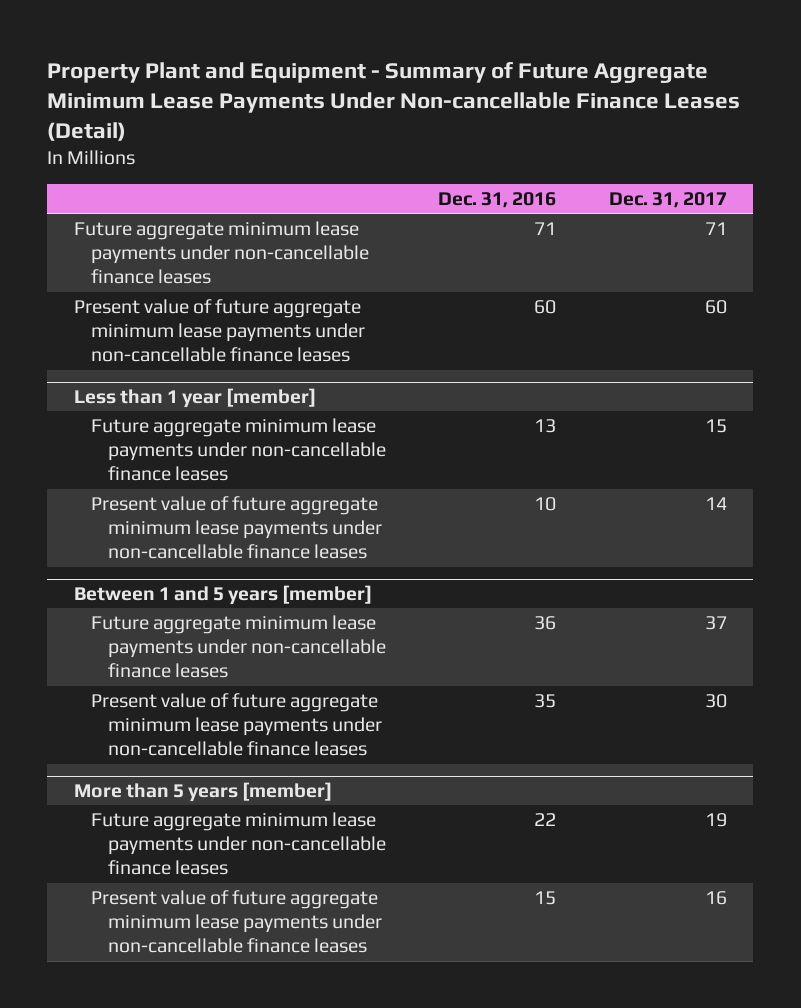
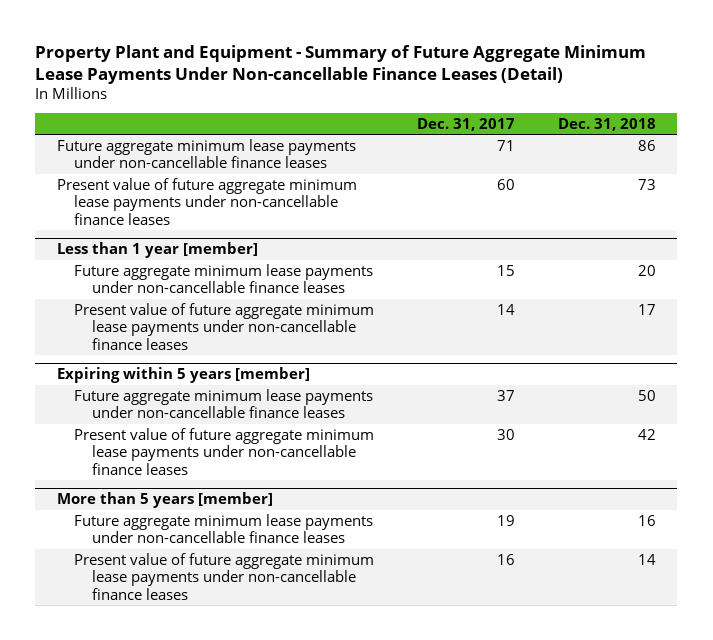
- | Dec. 31, 2016 | Dec. 31, 2017
+ | Dec. 31, 2017 | Dec. 31, 2018
- Between 1 and 5 years [member]
+ Expiring within 5 years [member]

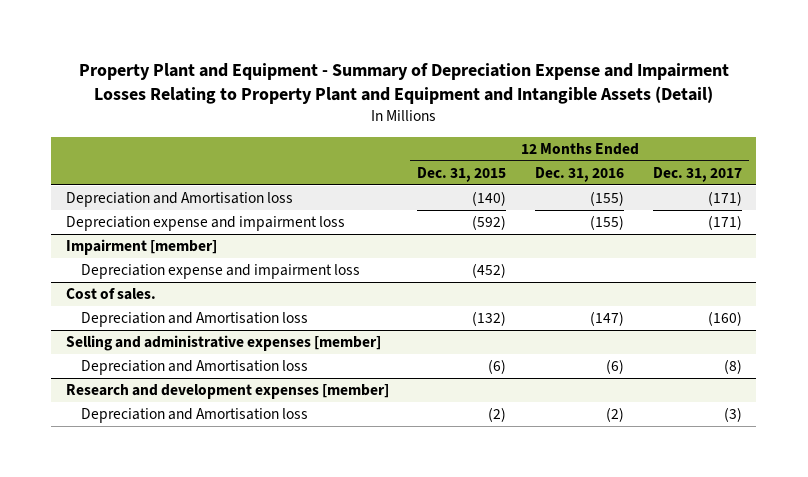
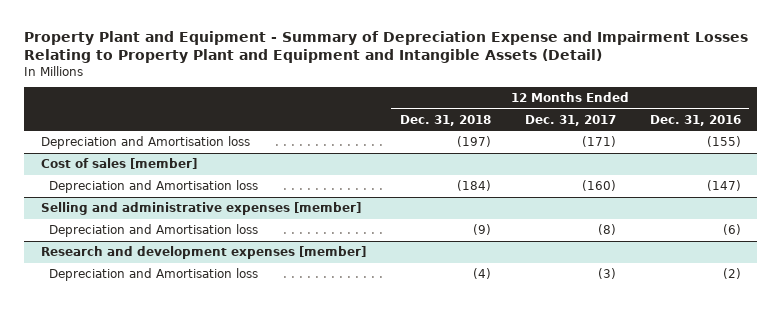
- | 12 Months Ended Dec. 31, 2015 | 12 Months Ended Dec. 31, 2016 | 12 Months Ended Dec. 31, 2017
+ | 12 Months Ended Dec. 31, 2018 | 12 Months Ended Dec. 31, 2017 | 12 Months Ended Dec. 31, 2016
- Depreciation expense and impairment loss | (592) | (155) | (171)
- Impairment [member]
- Depreciation expense and impairment loss | (452) | |
- Cost of sales.
+ Cost of sales [member]

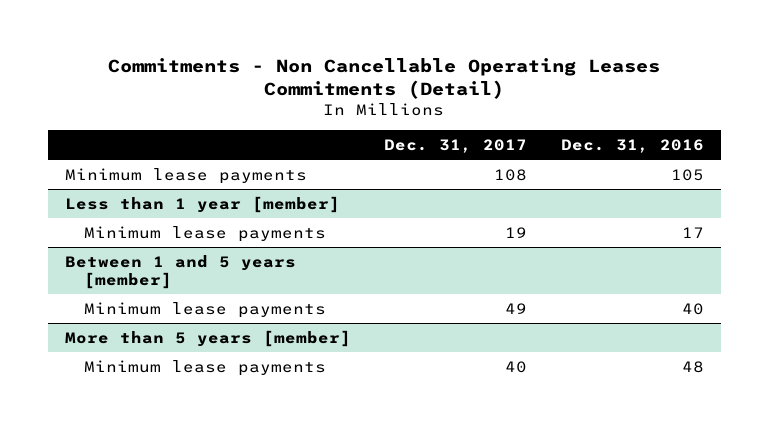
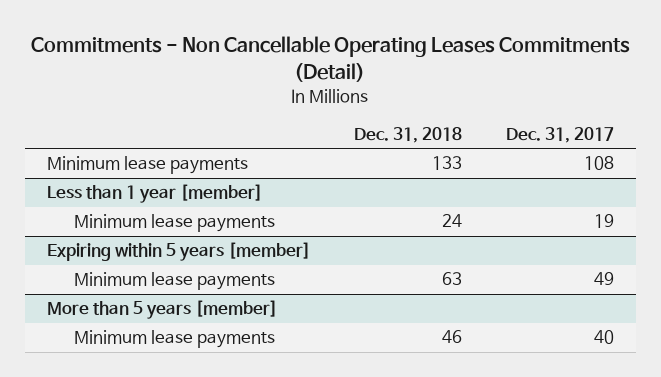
- | Dec. 31, 2017 | Dec. 31, 2016
+ | Dec. 31, 2018 | Dec. 31, 2017
- Between 1 and 5 years [member]
+ Expiring within 5 years [member]

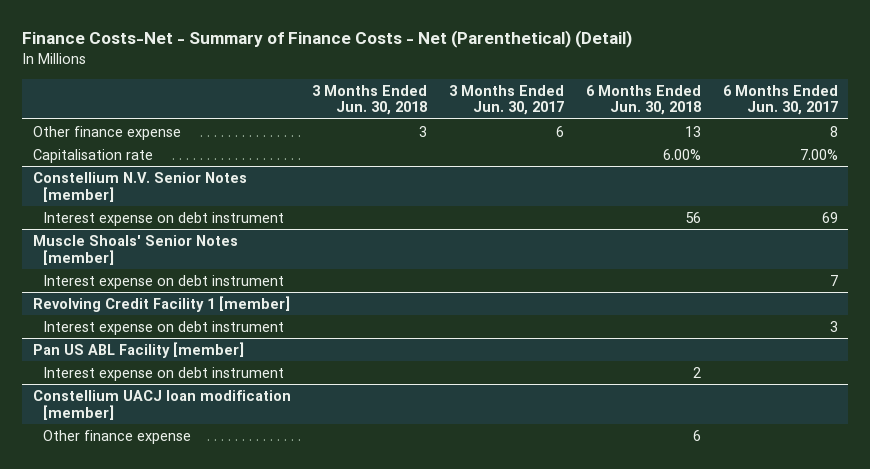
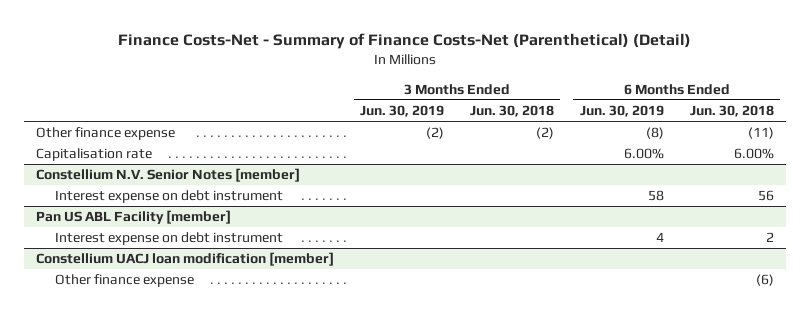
- Finance Costs-Net - Summary of Finance Costs - Net (Parenthetical) (Detail)
+ Finance Costs-Net - Summary of Finance Costs-Net (Parenthetical) (Detail)
- | 3 Months Ended Jun. 30, 2018 | 3 Months Ended Jun. 30, 2017 | 6 Months Ended Jun. 30, 2018 | 6 Months Ended Jun. 30, 2017
+ | 3 Months Ended Jun. 30, 2019 | 3 Months Ended Jun. 30, 2018 | 6 Months Ended Jun. 30, 2019 | 6 Months Ended Jun. 30, 2018
- Other finance expense | 3 | 6 | 13 | 8
+ Other finance expense | (2) | (2) | (8) | (11)
- Muscle Shoals' Senior Notes [member]
- Interest expense on debt instrument | | | | 7
- Revolving Credit Facility 1 [member]
- Interest expense on debt instrument | | | | 3
@ Constellium UACJ loan modification [member]
- Other finance expense | | | 6 |
+ Other finance expense | | | | (6)

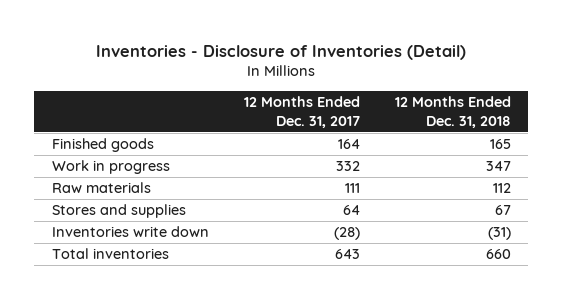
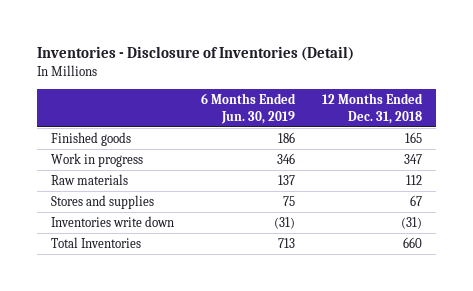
- | 12 Months Ended Dec. 31, 2017 | 12 Months Ended Dec. 31, 2018
+ | 6 Months Ended Jun. 30, 2019 | 12 Months Ended Dec. 31, 2018
- Total inventories | 643 | 660
+ Total Inventories | 713 | 660

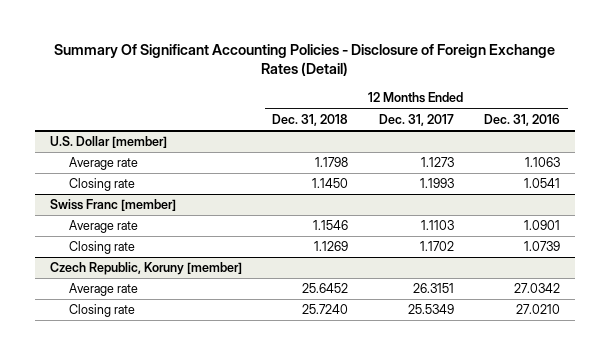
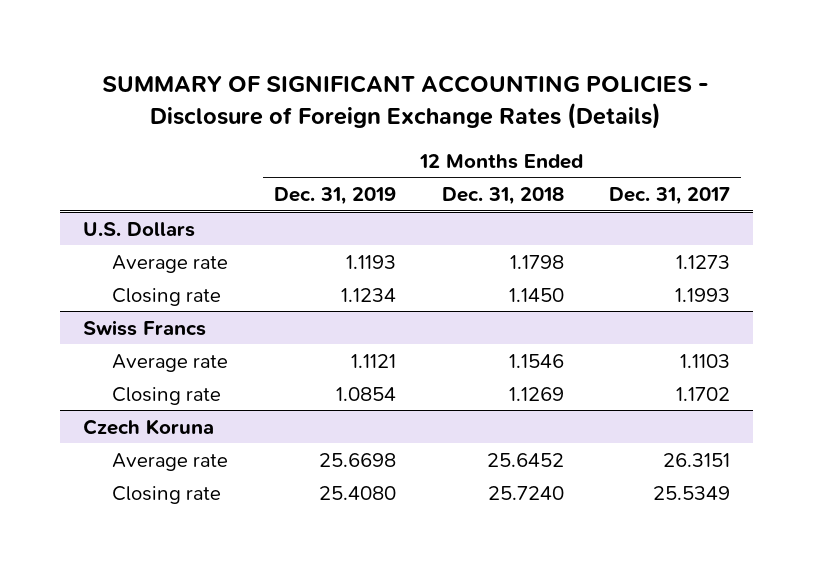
- Summary Of Significant Accounting Policies - Disclosure of Foreign Exchange Rates (Detail)
+ SUMMARY OF SIGNIFICANT ACCOUNTING POLICIES - Disclosure of Foreign Exchange Rates (Details)
- | 12 Months Ended Dec. 31, 2018 | 12 Months Ended Dec. 31, 2017 | 12 Months Ended Dec. 31, 2016
+ | 12 Months Ended Dec. 31, 2019 | 12 Months Ended Dec. 31, 2018 | 12 Months Ended Dec. 31, 2017
- U.S. Dollar [member]
+ U.S. Dollars
- Swiss Franc [member]
+ Swiss Francs
- Czech Republic, Koruny [member]
+ Czech Koruna

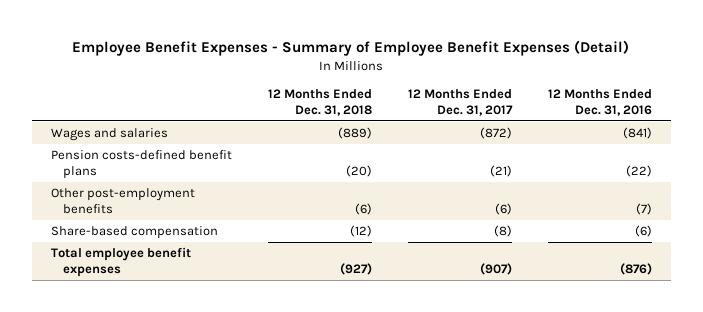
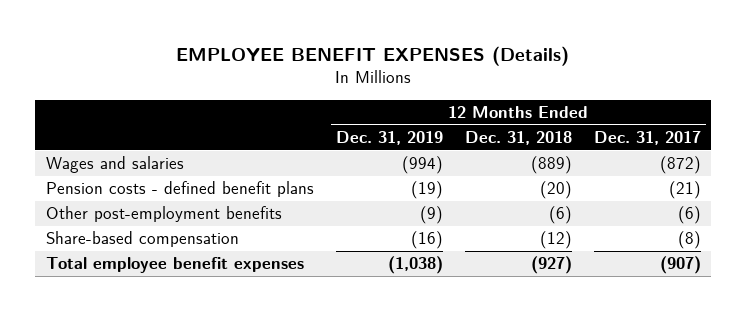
- Employee Benefit Expenses - Summary of Employee Benefit Expenses (Detail)
+ EMPLOYEE BENEFIT EXPENSES (Details)
- | 12 Months Ended Dec. 31, 2018 | 12 Months Ended Dec. 31, 2017 | 12 Months Ended Dec. 31, 2016
+ | 12 Months Ended Dec. 31, 2019 | 12 Months Ended Dec. 31, 2018 | 12 Months Ended Dec. 31, 2017
- Pension costs-defined benefit plans | (20) | (21) | (22)
+ Pension costs - defined benefit plans | (19) | (20) | (21)

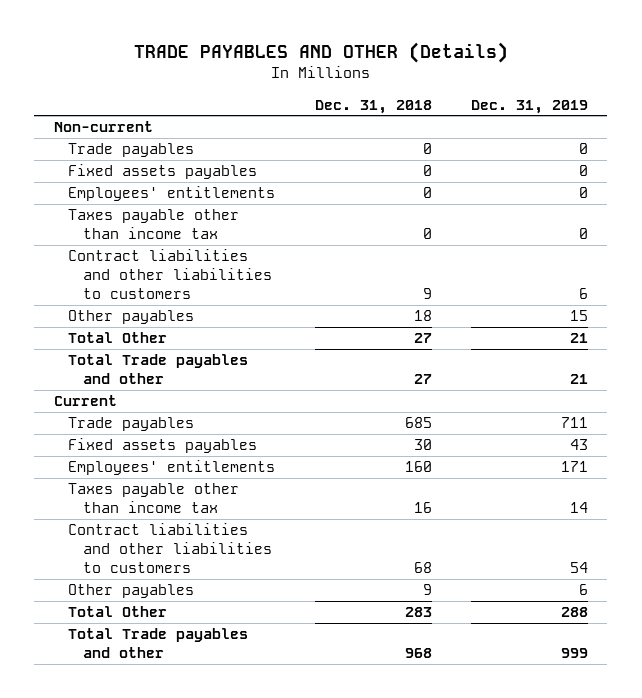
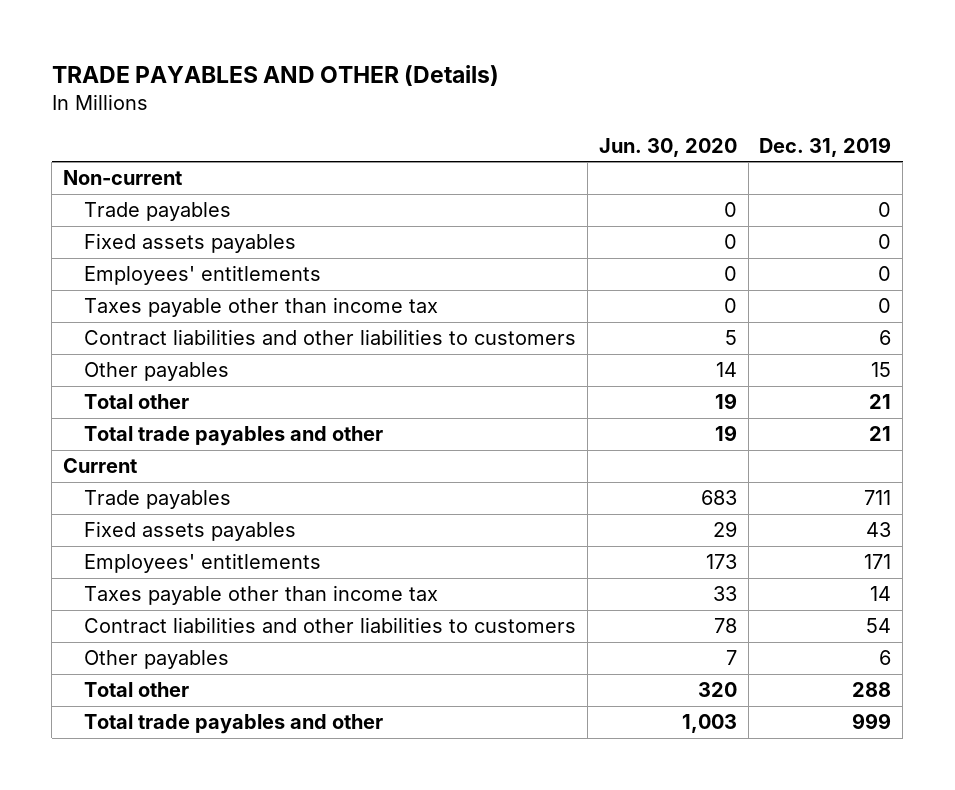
- | Dec. 31, 2018 | Dec. 31, 2019
+ | Jun. 30, 2020 | Dec. 31, 2019
- Total Other | 27 | 21
- Total Trade payables and other | 27 | 21
+ Total other | 19 | 21
+ Total trade payables and other | 19 | 21
- Total Other | 283 | 288
- Total Trade payables and other | 968 | 999
+ Total other | 320 | 288
+ Total trade payables and other | 1,003 | 999

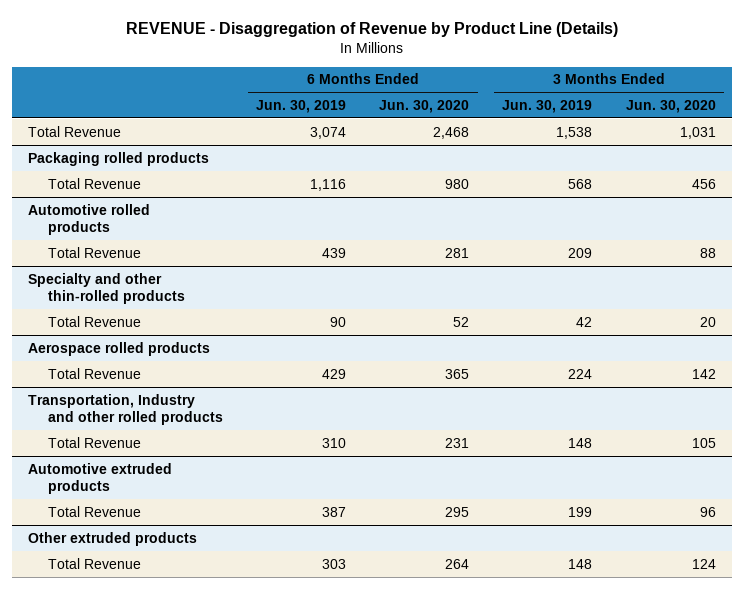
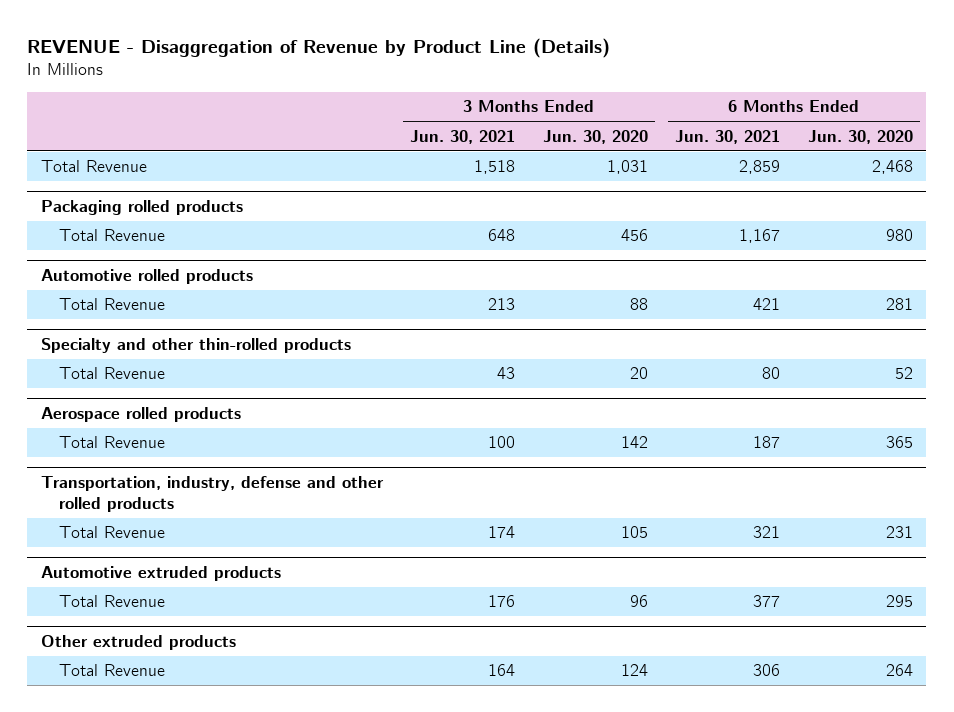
- | 6 Months Ended Jun. 30, 2019 | 6 Months Ended Jun. 30, 2020 | 3 Months Ended Jun. 30, 2019 | 3 Months Ended Jun. 30, 2020
+ | 3 Months Ended Jun. 30, 2021 | 3 Months Ended Jun. 30, 2020 | 6 Months Ended Jun. 30, 2021 | 6 Months Ended Jun. 30, 2020
- Transportation, Industry and other rolled products
+ Transportation, industry, defense and other rolled products

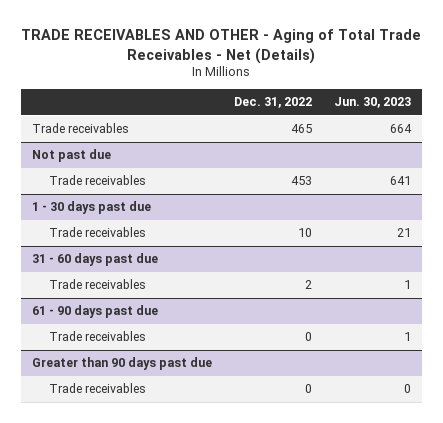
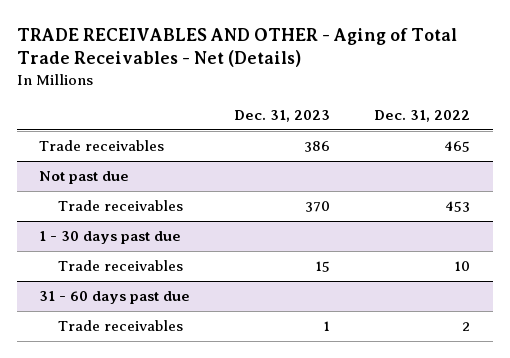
- | Dec. 31, 2022 | Jun. 30, 2023
+ | Dec. 31, 2023 | Dec. 31, 2022
- 61 - 90 days past due
- Trade receivables | 0 | 1
- Greater than 90 days past due
- Trade receivables | 0 | 0

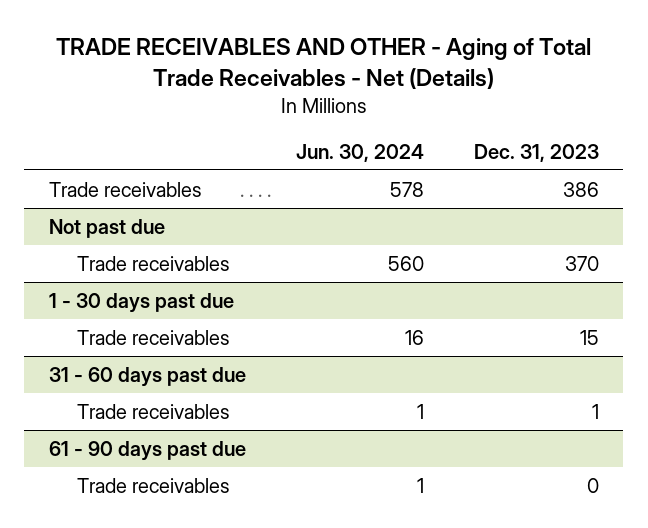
- | Dec. 31, 2023 | Dec. 31, 2022
+ | Jun. 30, 2024 | Dec. 31, 2023
+ 61 - 90 days past due
+ Trade receivables | 1 | 0

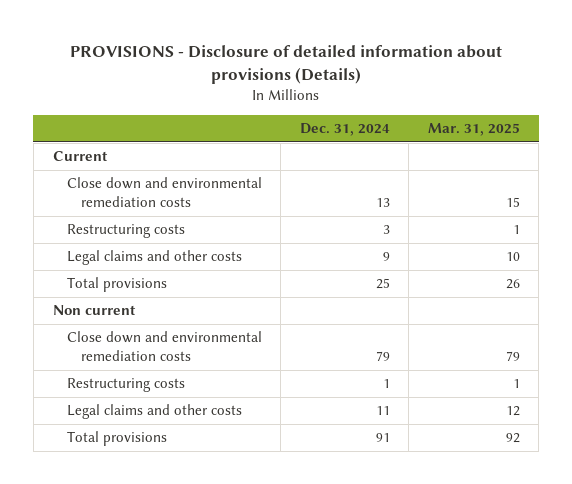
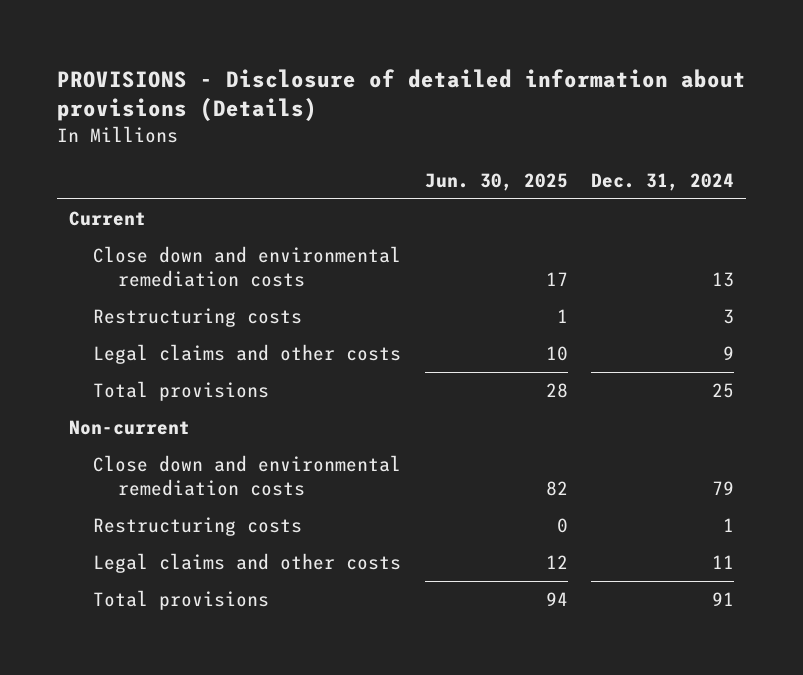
- | Dec. 31, 2024 | Mar. 31, 2025
+ | Jun. 30, 2025 | Dec. 31, 2024
- Non current
+ Non-current

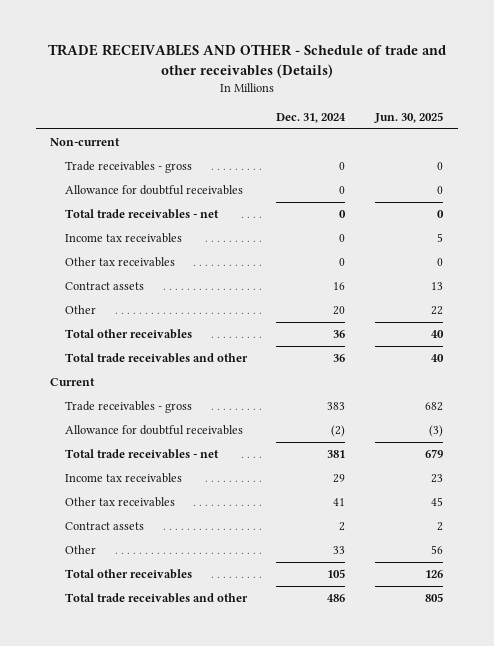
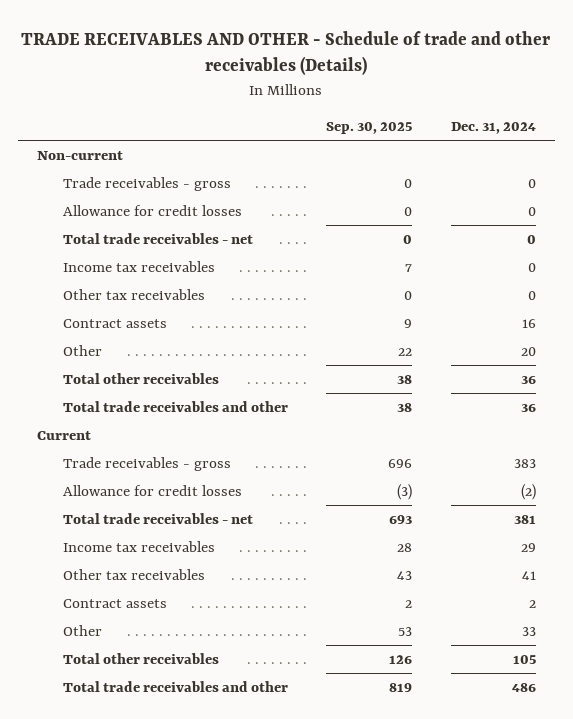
- | Dec. 31, 2024 | Jun. 30, 2025
+ | Sep. 30, 2025 | Dec. 31, 2024
- Allowance for doubtful receivables | 0 | 0
+ Allowance for credit losses | 0 | 0
- Allowance for doubtful receivables | (2) | (3)
+ Allowance for credit losses | (3) | (2)

